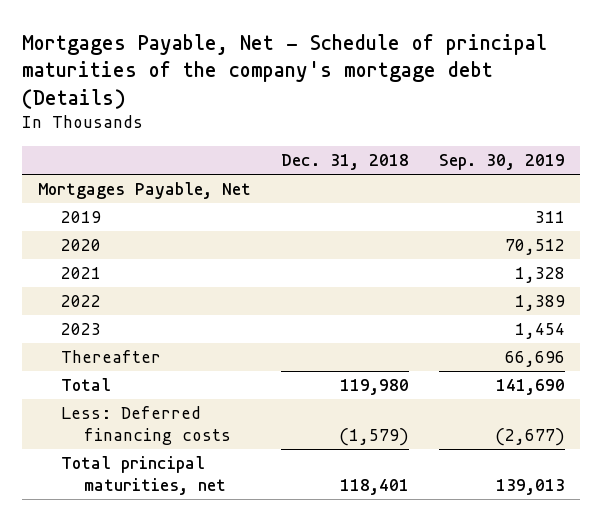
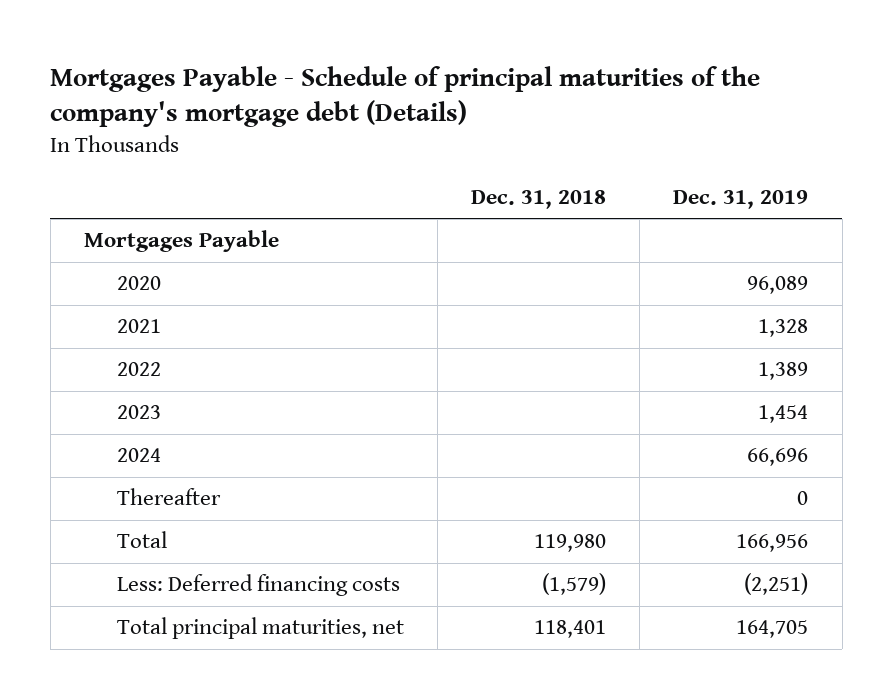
- Mortgages Payable, Net - Schedule of principal maturities of the company's mortgage debt (Details)
+ Mortgages Payable - Schedule of principal maturities of the company's mortgage debt (Details)
- | Dec. 31, 2018 | Sep. 30, 2019
+ | Dec. 31, 2018 | Dec. 31, 2019
- Mortgages Payable, Net
- 2019 | | 311
+ Mortgages Payable
+ 2024 | | 66,696

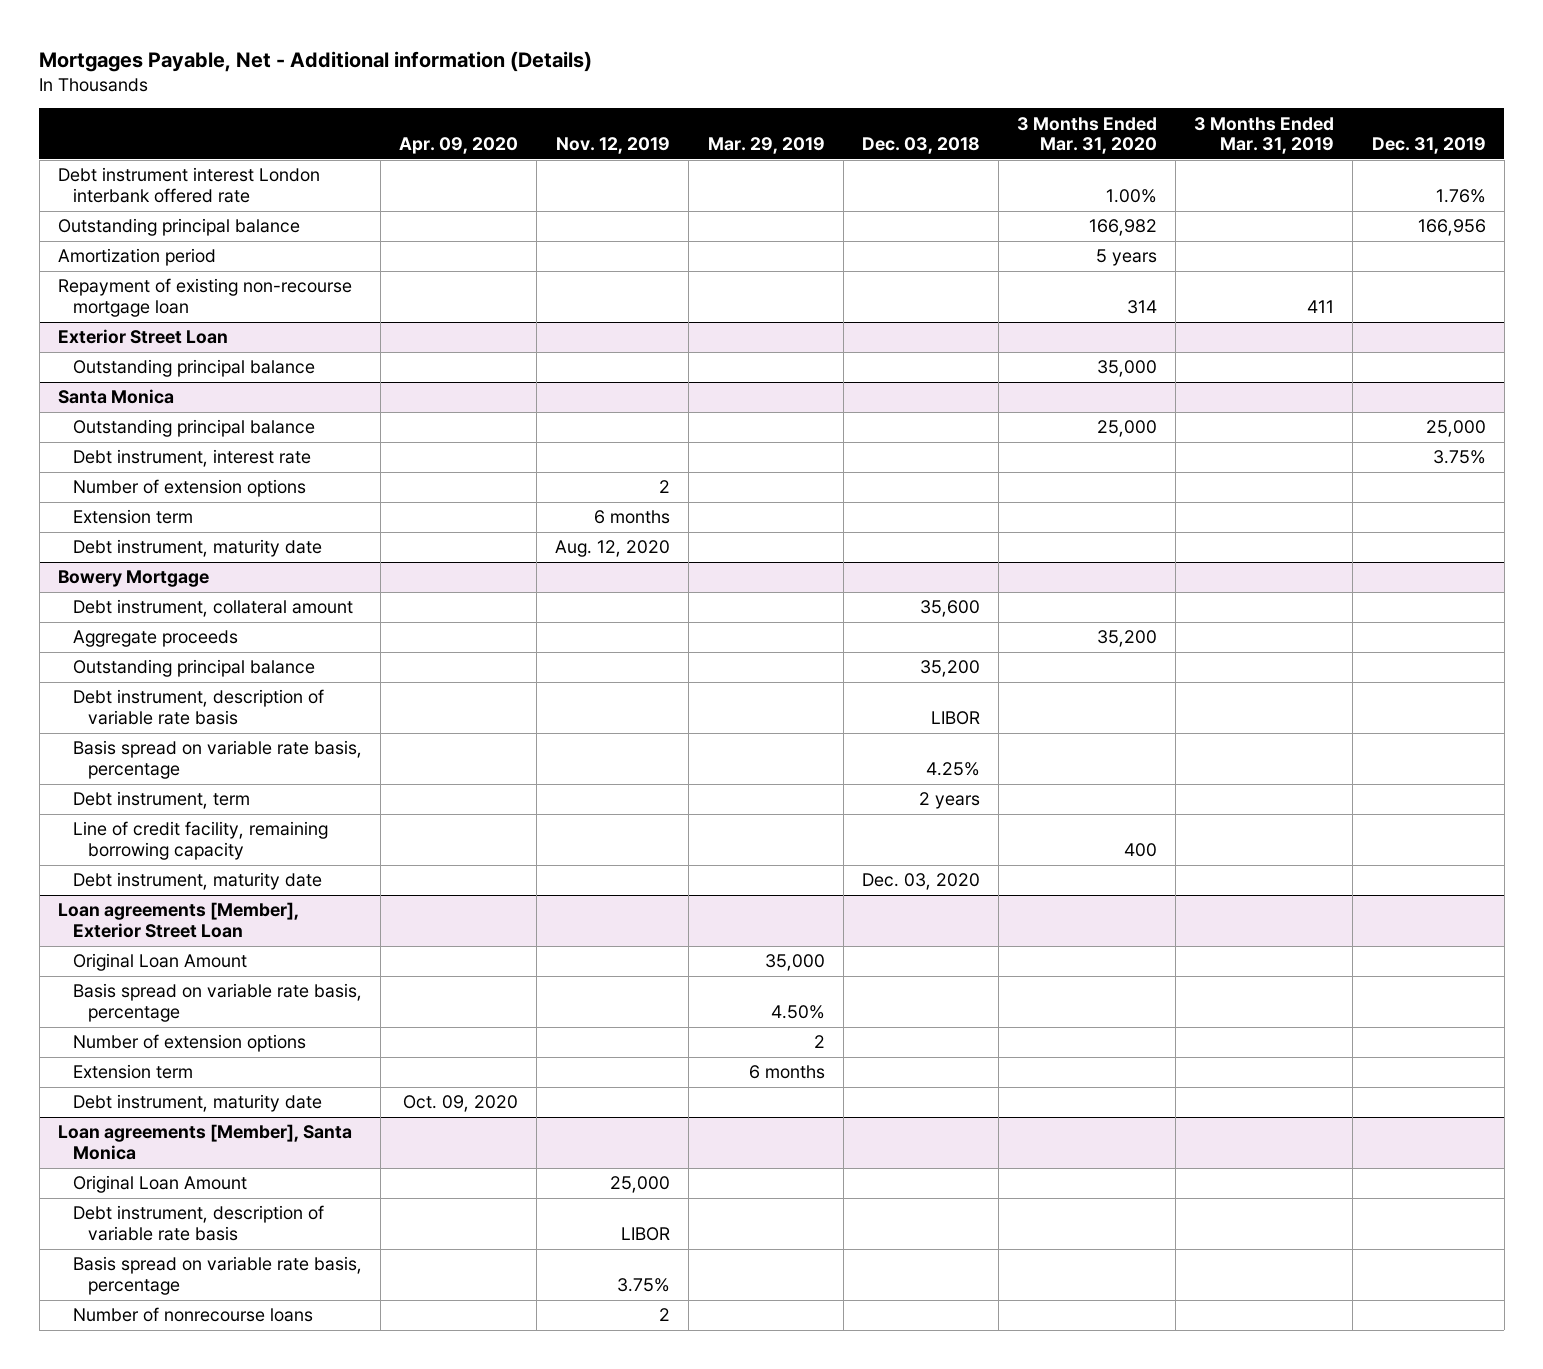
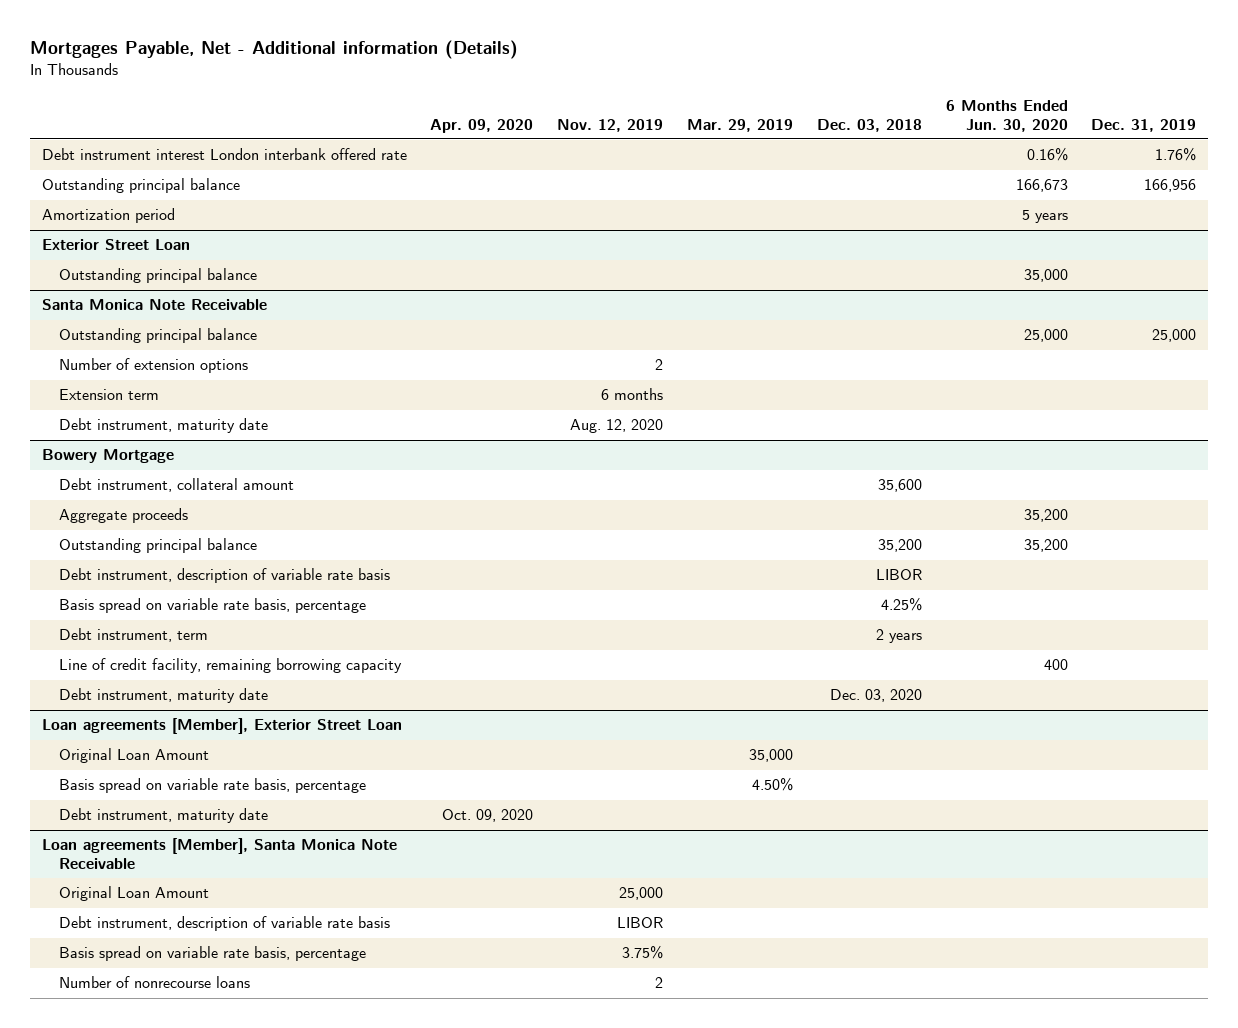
- | Apr. 09, 2020 | Nov. 12, 2019 | Mar. 29, 2019 | Dec. 03, 2018 | 3 Months Ended Mar. 31, 2020 | 3 Months Ended Mar. 31, 2019 | Dec. 31, 2019
+ | Apr. 09, 2020 | Nov. 12, 2019 | Mar. 29, 2019 | Dec. 03, 2018 | 6 Months Ended Jun. 30, 2020 | Dec. 31, 2019
- Repayment of existing non-recourse mortgage loan | | | | | 314 | 411 |
- Santa Monica
+ Santa Monica Note Receivable
- Debt instrument, interest rate | | | | | | | 3.75%
@ Loan agreements [Member], Exterior Street Loan
- Number of extension options | | | 2 | | | |
- Extension term | | | 6 months | | | |
- Loan agreements [Member], Santa Monica
+ Loan agreements [Member], Santa Monica Note Receivable

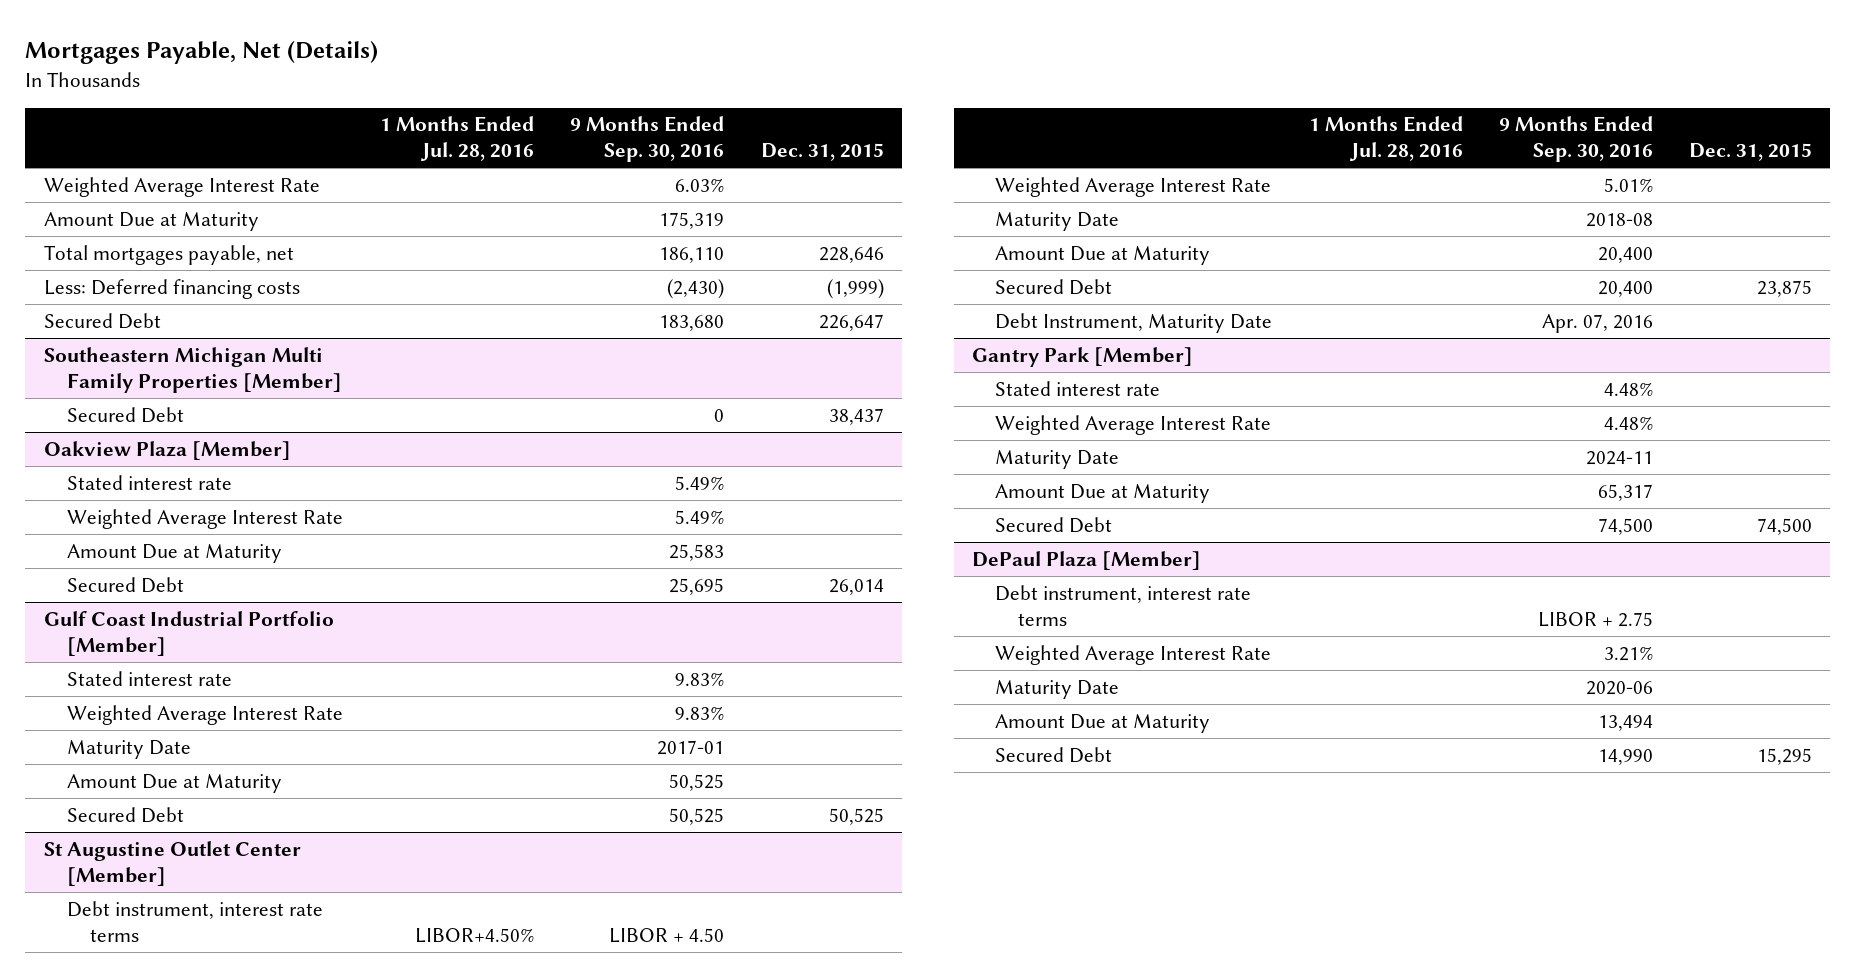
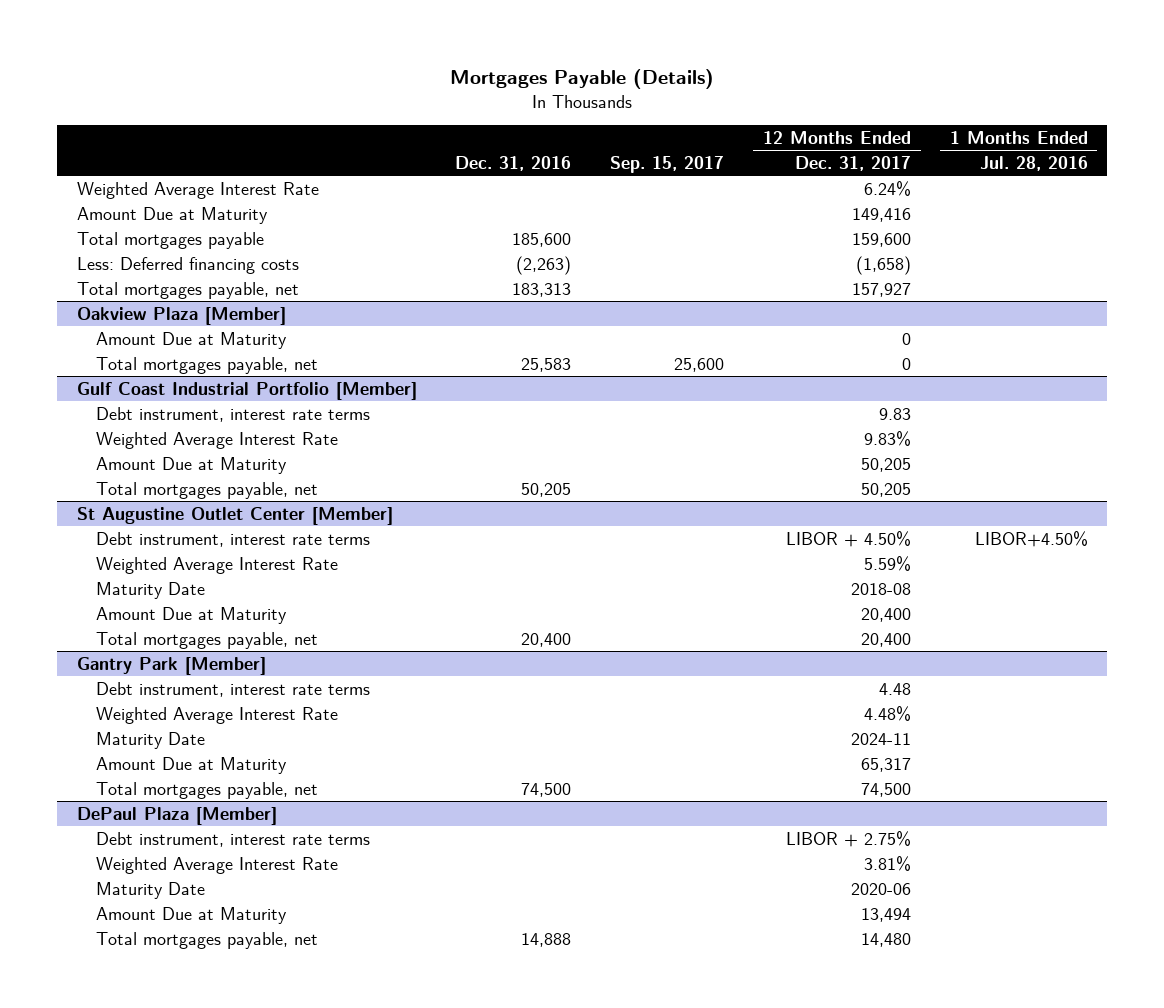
- Mortgages Payable, Net (Details)
+ Mortgages Payable (Details)
- | 1 Months Ended Jul. 28, 2016 | 9 Months Ended Sep. 30, 2016 | Dec. 31, 2015
+ | Dec. 31, 2016 | Sep. 15, 2017 | 12 Months Ended Dec. 31, 2017 | 1 Months Ended Jul. 28, 2016
+ Total mortgages payable | 185,600 | | 159,600 |
- Secured Debt | | 183,680 | 226,647
- Southeastern Michigan Multi Family Properties [Member]
- Secured Debt | | 0 | 38,437
moved down: Total mortgages payable, net | 183,313 | | 157,927 |
@ Oakview Plaza [Member]
- Stated interest rate | | 5.49% |
- Weighted Average Interest Rate | | 5.49% |
- Secured Debt | | 25,695 | 26,014
+ Total mortgages payable, net | 25,583 | 25,600 | 0 |
@ Gulf Coast Industrial Portfolio [Member]
- Stated interest rate | | 9.83% |
+ Debt instrument, interest rate terms | | | 9.83 |
- Maturity Date | | 2017-01 |
- Secured Debt | | 50,525 | 50,525
+ Total mortgages payable, net | 50,205 | | 50,205 |
@ St Augustine Outlet Center [Member]
- Secured Debt | | 20,400 | 23,875
- Debt Instrument, Maturity Date | | Apr. 07, 2016 |
+ Total mortgages payable, net | 20,400 | | 20,400 |
@ Gantry Park [Member]
- Stated interest rate | | 4.48% |
+ Debt instrument, interest rate terms | | | 4.48 |
- Secured Debt | | 74,500 | 74,500
+ Total mortgages payable, net | 74,500 | | 74,500 |
@ DePaul Plaza [Member]
- Secured Debt | | 14,990 | 15,295
+ Total mortgages payable, net | 14,888 | | 14,480 |

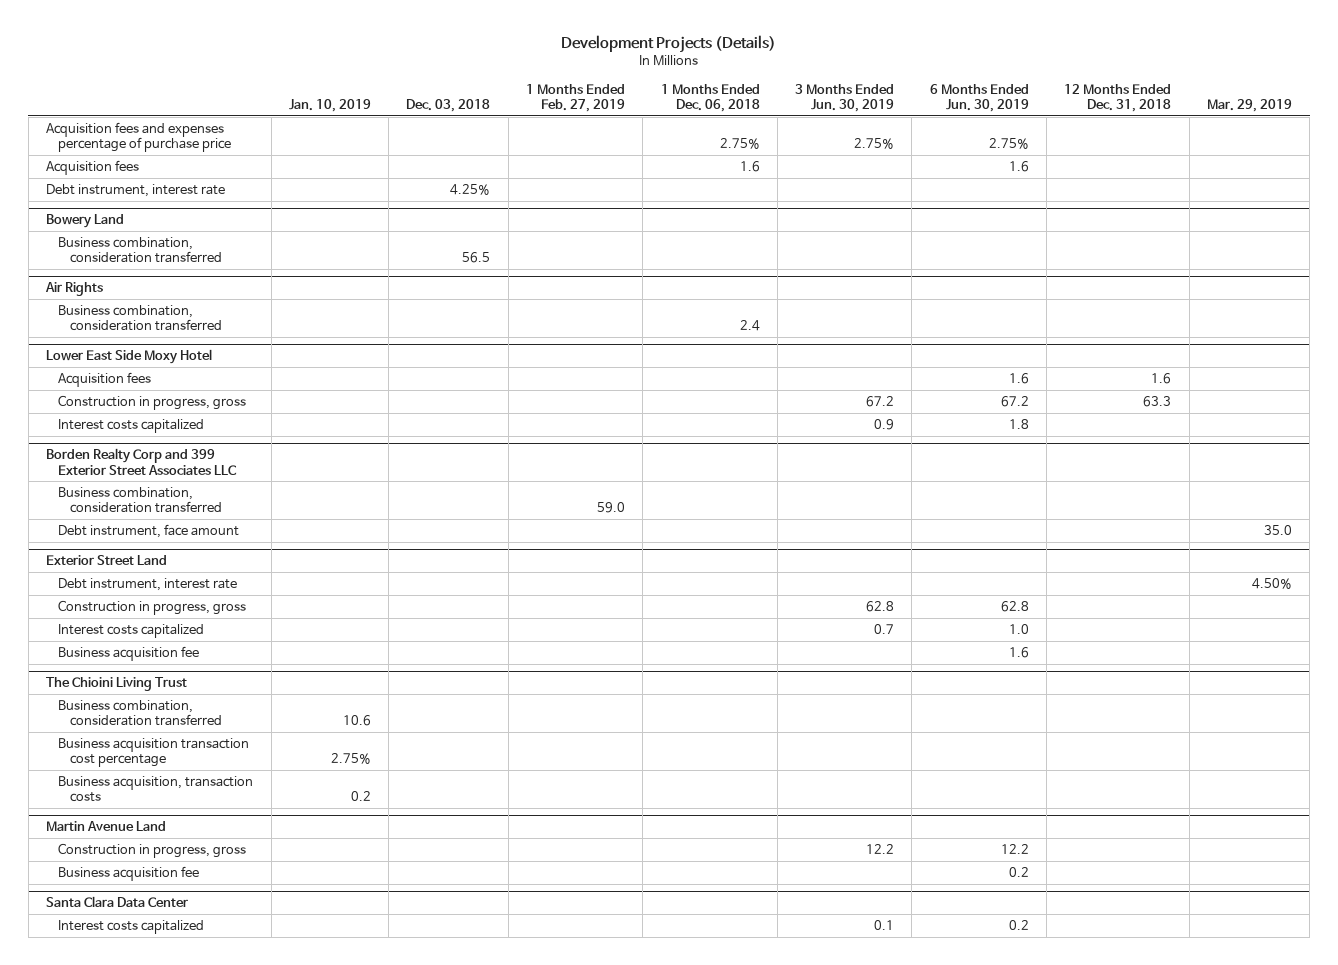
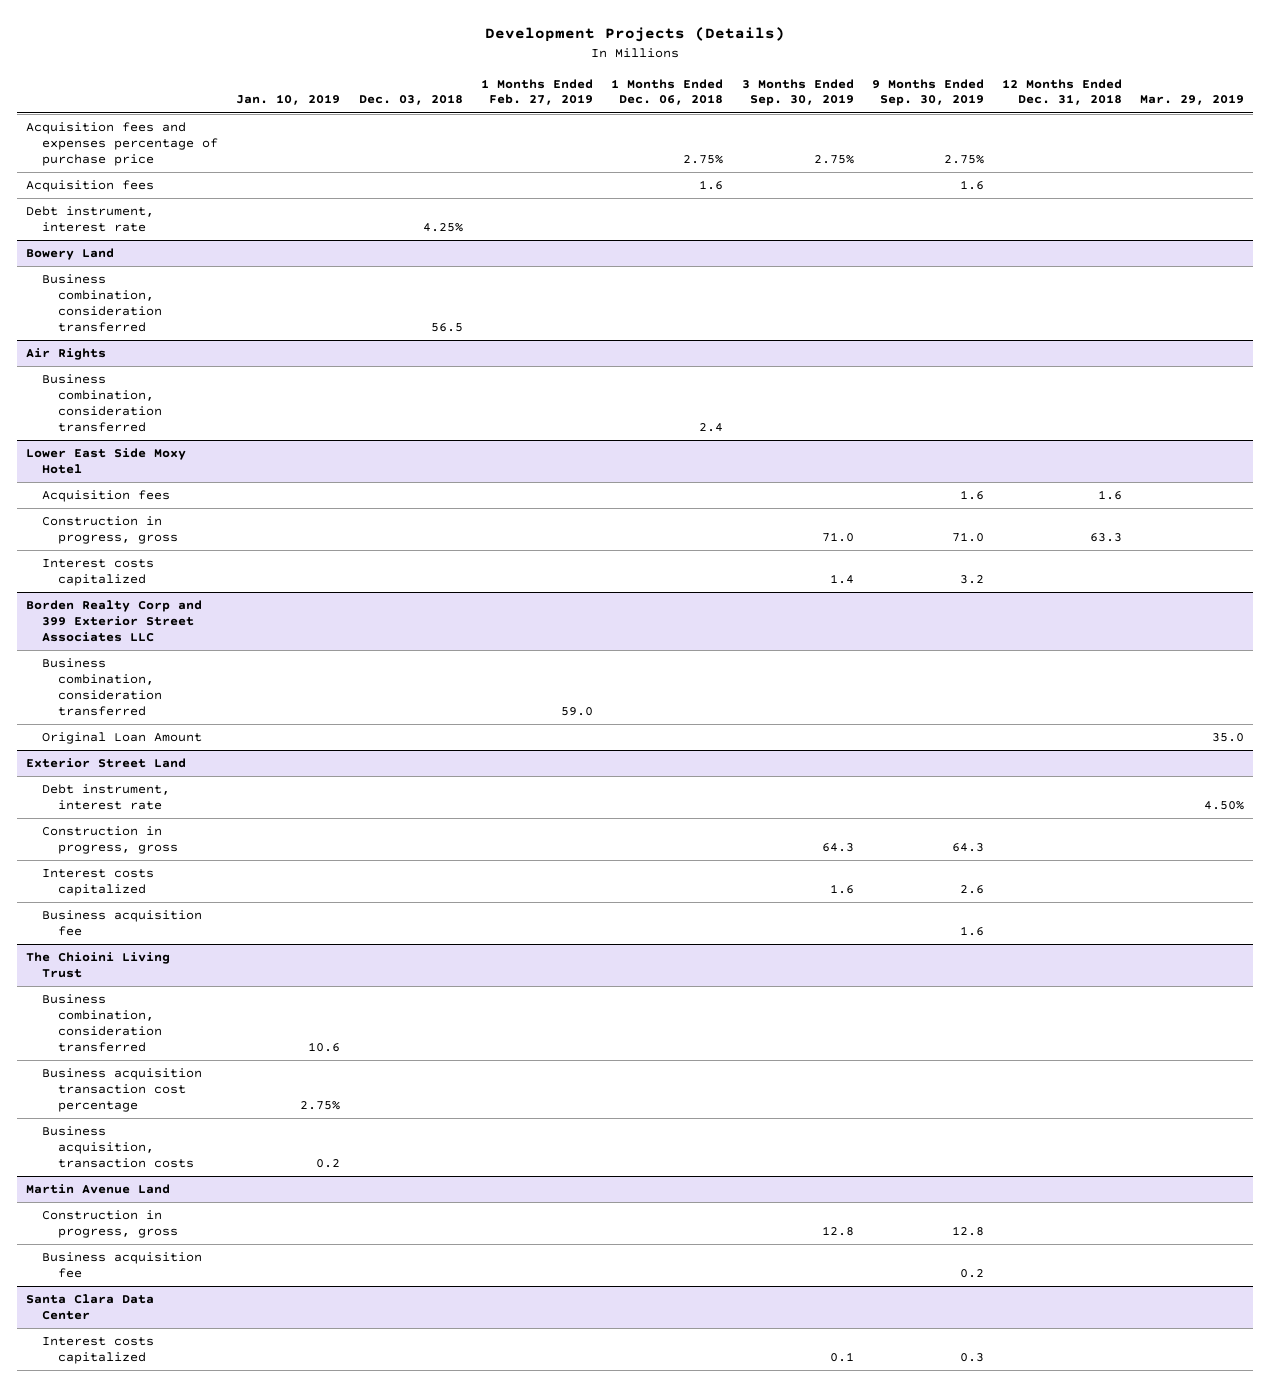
- | Jan. 10, 2019 | Dec. 03, 2018 | 1 Months Ended Feb. 27, 2019 | 1 Months Ended Dec. 06, 2018 | 3 Months Ended Jun. 30, 2019 | 6 Months Ended Jun. 30, 2019 | 12 Months Ended Dec. 31, 2018 | Mar. 29, 2019
+ | Jan. 10, 2019 | Dec. 03, 2018 | 1 Months Ended Feb. 27, 2019 | 1 Months Ended Dec. 06, 2018 | 3 Months Ended Sep. 30, 2019 | 9 Months Ended Sep. 30, 2019 | 12 Months Ended Dec. 31, 2018 | Mar. 29, 2019
@ Borden Realty Corp and 399 Exterior Street Associates LLC
- Debt instrument, face amount | | | | | | | | 35.0
+ Original Loan Amount | | | | | | | | 35.0

